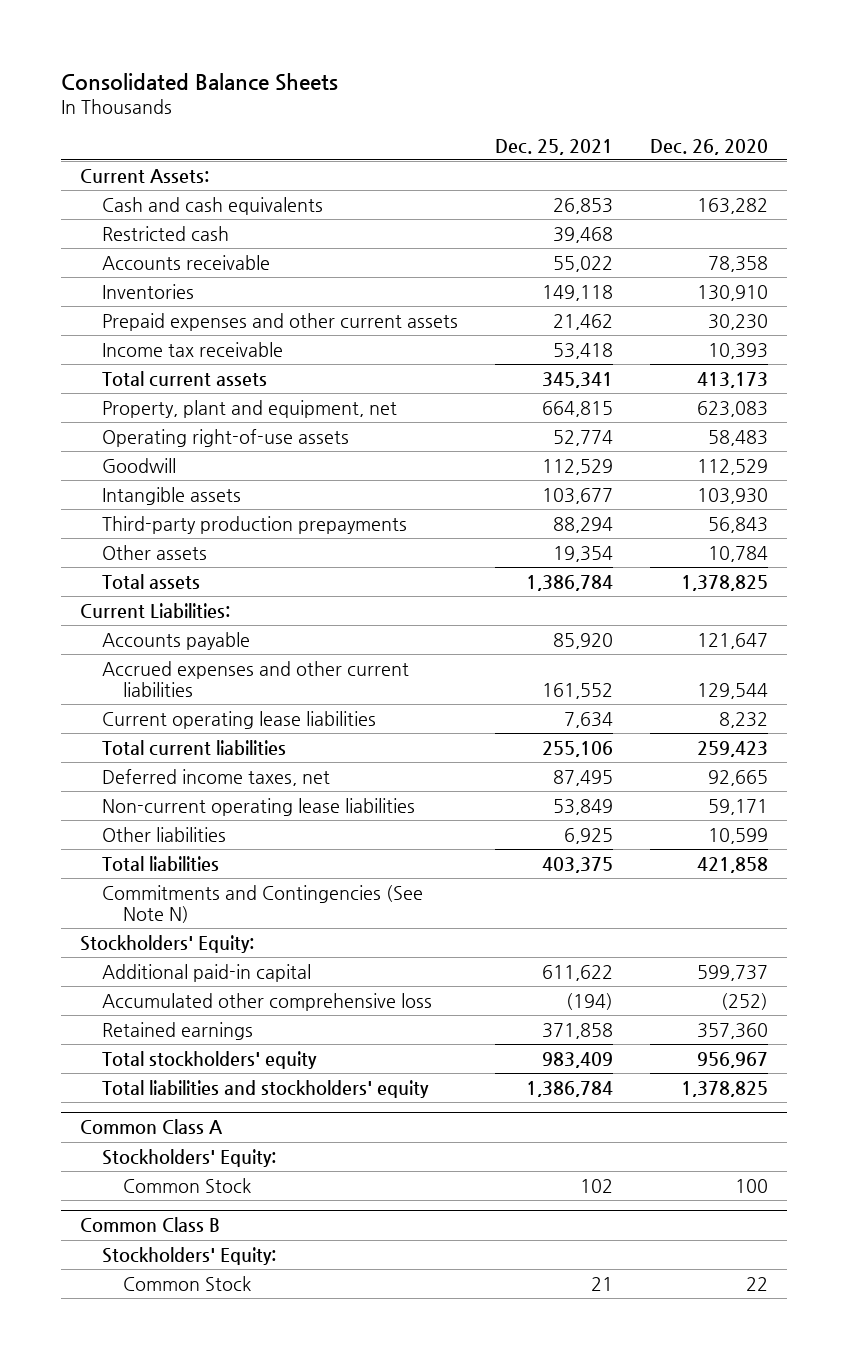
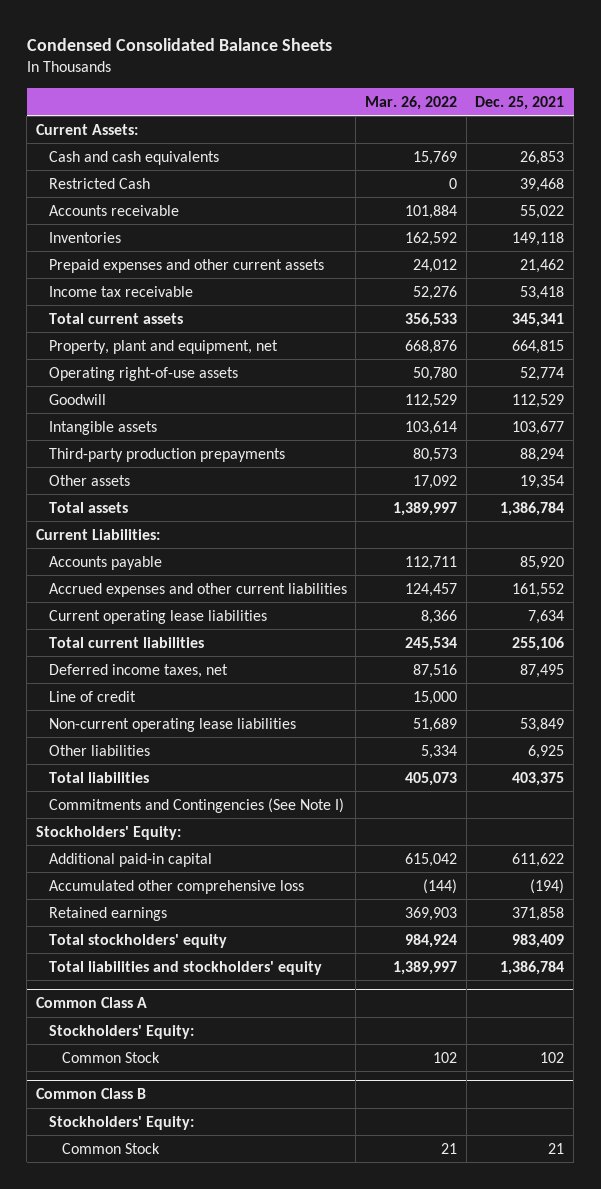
- Consolidated Balance Sheets
+ Condensed Consolidated Balance Sheets
- | Dec. 25, 2021 | Dec. 26, 2020
+ | Mar. 26, 2022 | Dec. 25, 2021
- Restricted cash | 39,468 |
+ Restricted Cash | 0 | 39,468
+ Line of credit | 15,000 |
- Commitments and Contingencies (See Note N)
+ Commitments and Contingencies (See Note I)

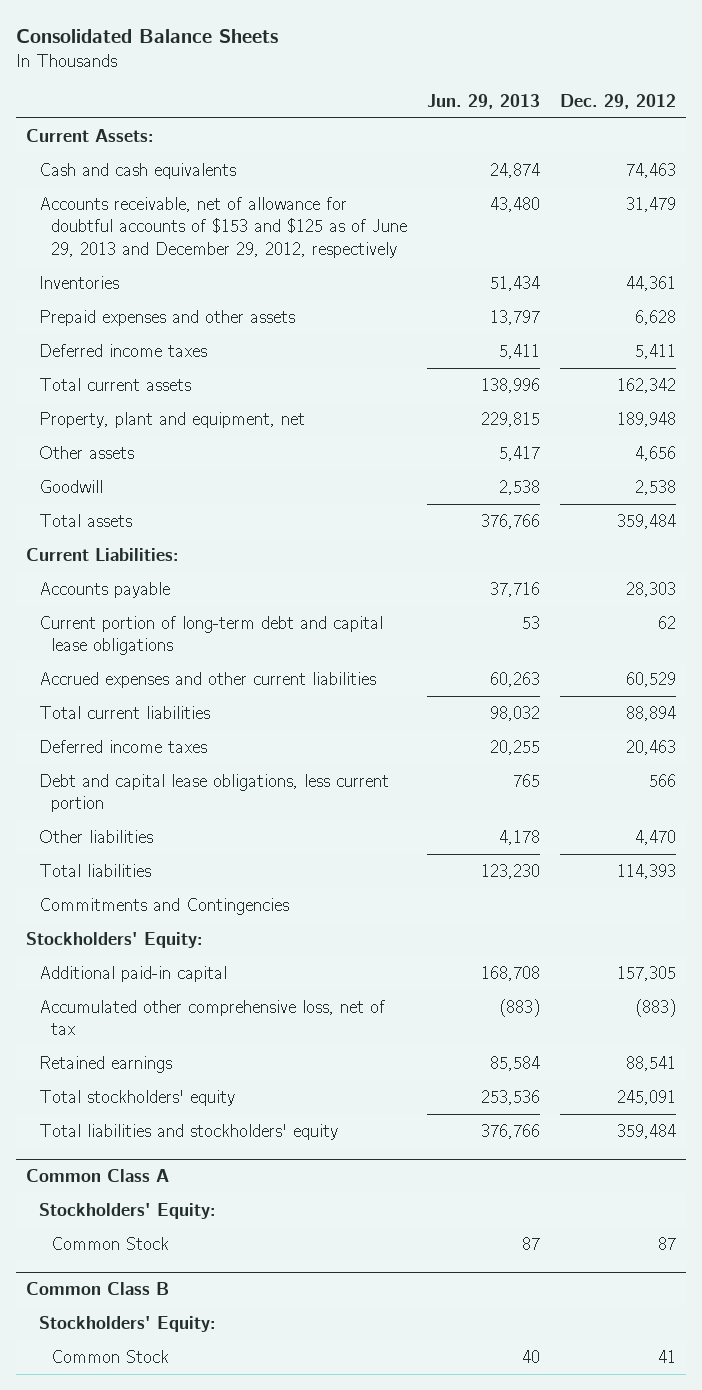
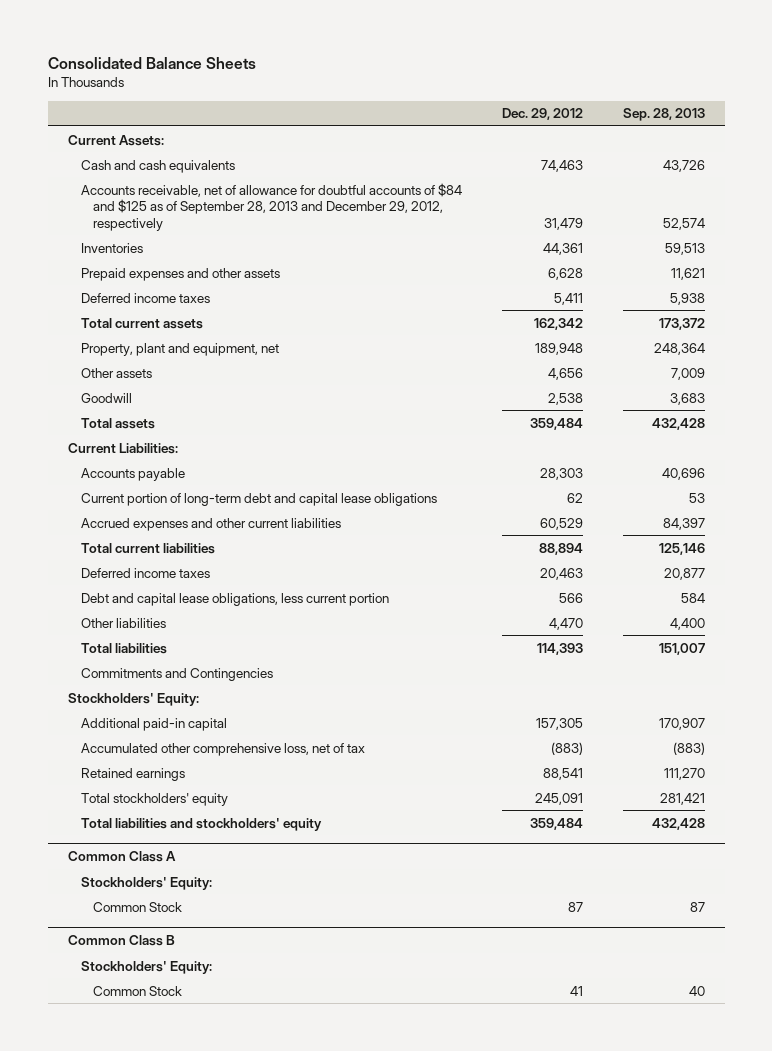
- | Jun. 29, 2013 | Dec. 29, 2012
+ | Dec. 29, 2012 | Sep. 28, 2013
- Accounts receivable, net of allowance for doubtful accounts of $153 and $125 as of June 29, 2013 and December 29, 2012, respectively | 43,480 | 31,479
+ Accounts receivable, net of allowance for doubtful accounts of $84 and $125 as of September 28, 2013 and December 29, 2012, respectively | 31,479 | 52,574

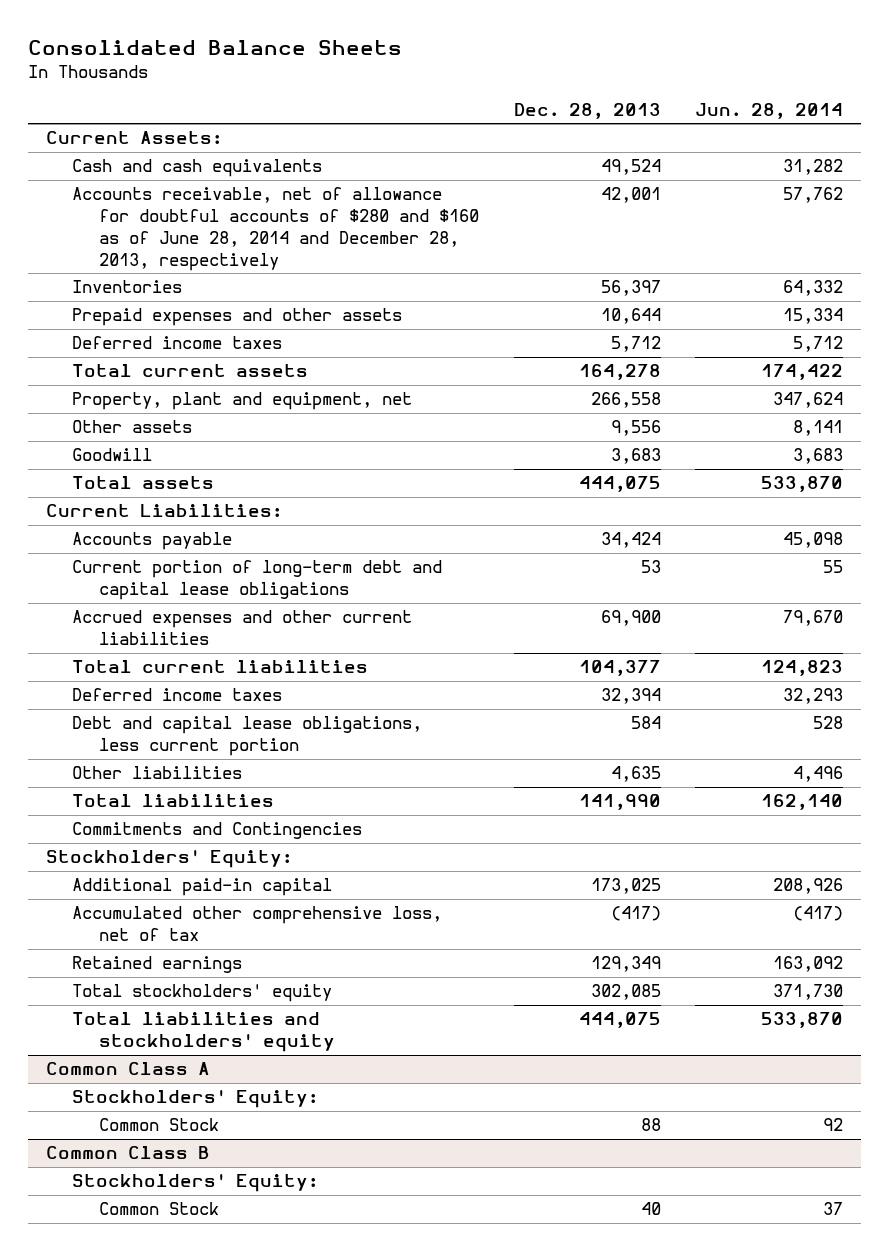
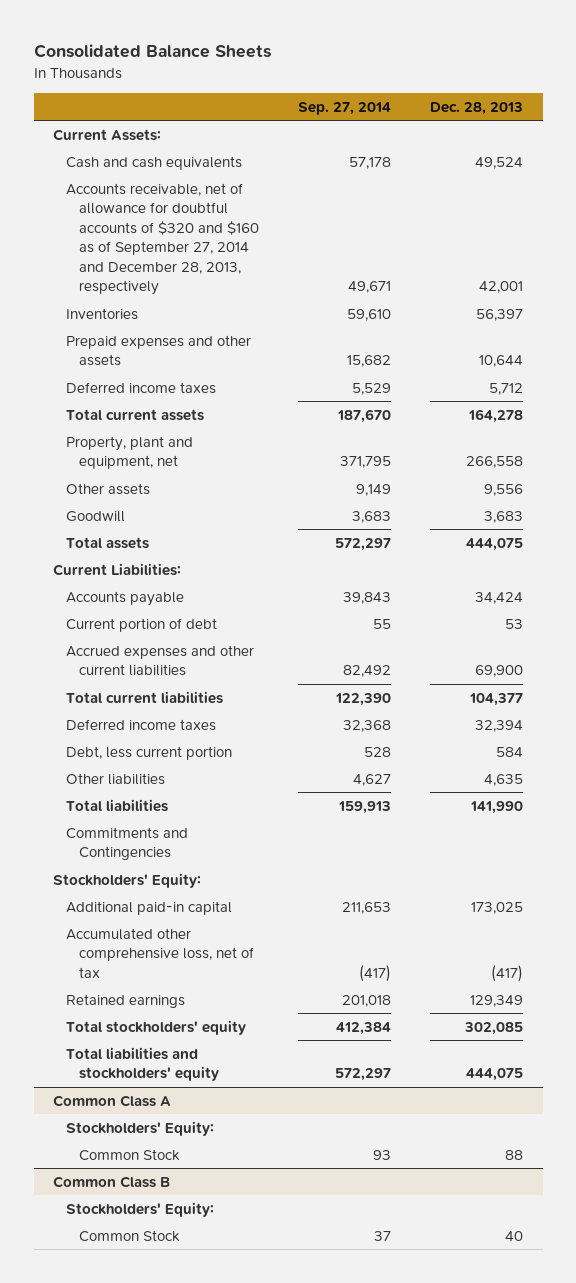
- | Dec. 28, 2013 | Jun. 28, 2014
+ | Sep. 27, 2014 | Dec. 28, 2013
- Accounts receivable, net of allowance for doubtful accounts of $280 and $160 as of June 28, 2014 and December 28, 2013, respectively | 42,001 | 57,762
+ Accounts receivable, net of allowance for doubtful accounts of $320 and $160 as of September 27, 2014 and December 28, 2013, respectively | 49,671 | 42,001
- Current portion of long-term debt and capital lease obligations | 53 | 55
+ Current portion of debt | 55 | 53
- Debt and capital lease obligations, less current portion | 584 | 528
+ Debt, less current portion | 528 | 584

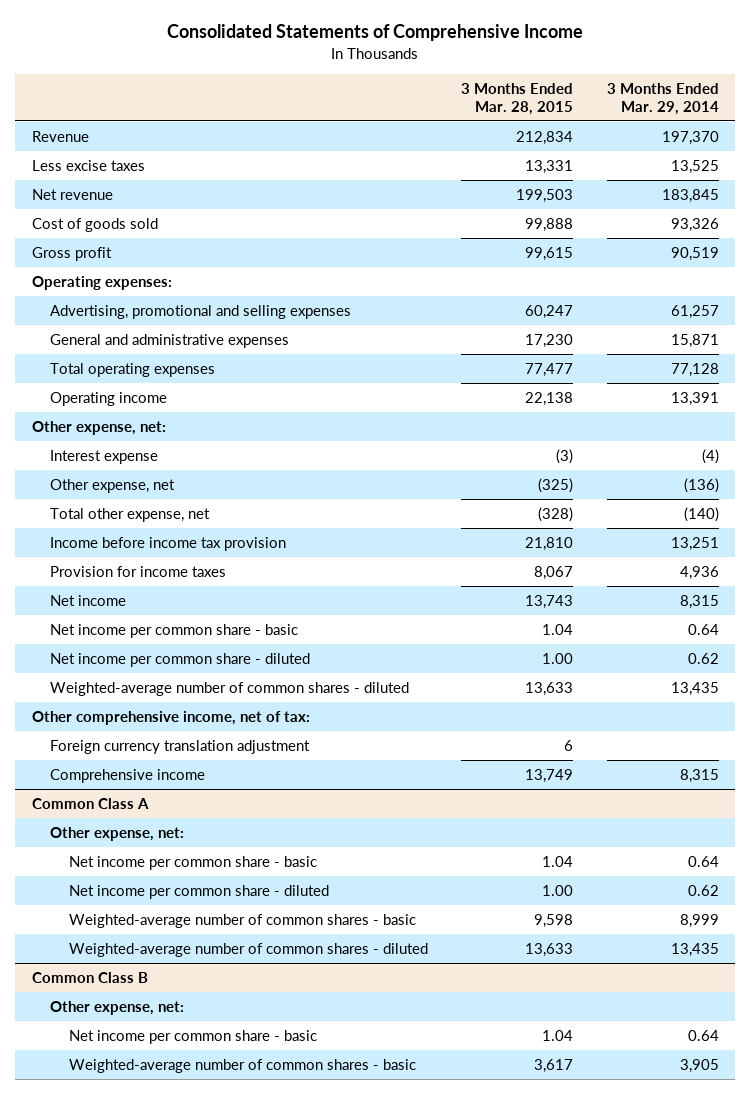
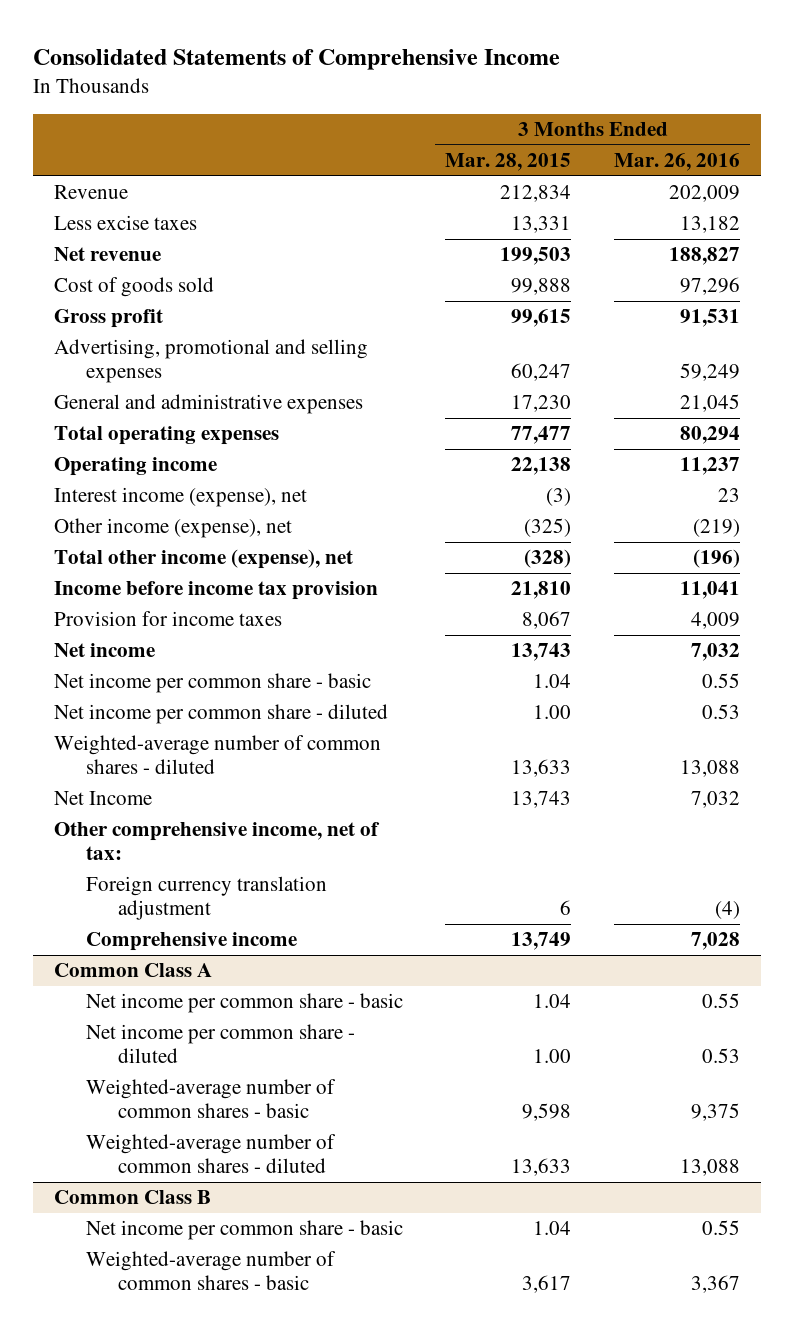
- | 3 Months Ended Mar. 28, 2015 | 3 Months Ended Mar. 29, 2014
+ | 3 Months Ended Mar. 28, 2015 | 3 Months Ended Mar. 26, 2016
- Operating expenses:
- Other expense, net:
- Interest expense | (3) | (4)
- Other expense, net | (325) | (136)
- Total other expense, net | (328) | (140)
+ Interest income (expense), net | (3) | 23
+ Other income (expense), net | (325) | (219)
+ Total other income (expense), net | (328) | (196)
+ Net Income | 13,743 | 7,032
@ Common Class A
- Other expense, net:
@ Common Class B
- Other expense, net:

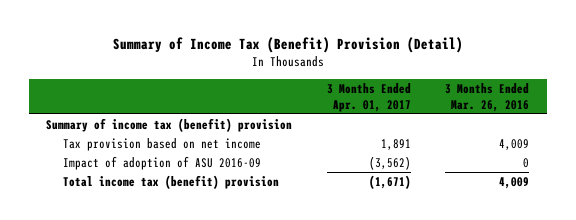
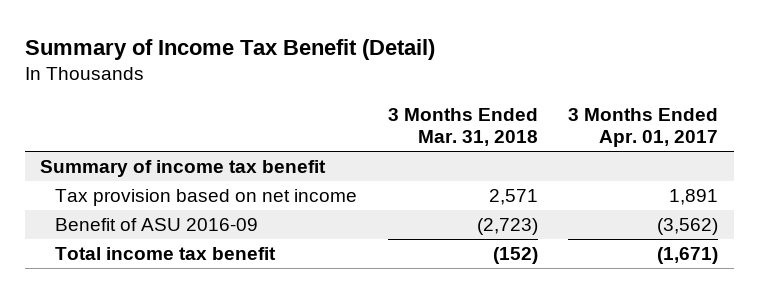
- Summary of Income Tax (Benefit) Provision (Detail)
+ Summary of Income Tax Benefit (Detail)
- | 3 Months Ended Apr. 01, 2017 | 3 Months Ended Mar. 26, 2016
+ | 3 Months Ended Mar. 31, 2018 | 3 Months Ended Apr. 01, 2017
- Summary of income tax (benefit) provision
+ Summary of income tax benefit
- Impact of adoption of ASU 2016-09 | (3,562) | 0
- Total income tax (benefit) provision | (1,671) | 4,009
+ Benefit of ASU 2016-09 | (2,723) | (3,562)
+ Total income tax benefit | (152) | (1,671)

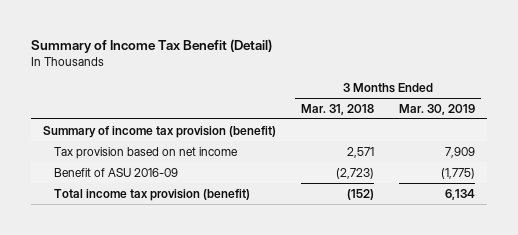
- | 3 Months Ended Mar. 31, 2018 | 3 Months Ended Apr. 01, 2017
+ | 3 Months Ended Mar. 31, 2018 | 3 Months Ended Mar. 30, 2019
- Summary of income tax benefit
+ Summary of income tax provision (benefit)
- Total income tax benefit | (152) | (1,671)
+ Total income tax provision (benefit) | (152) | 6,134

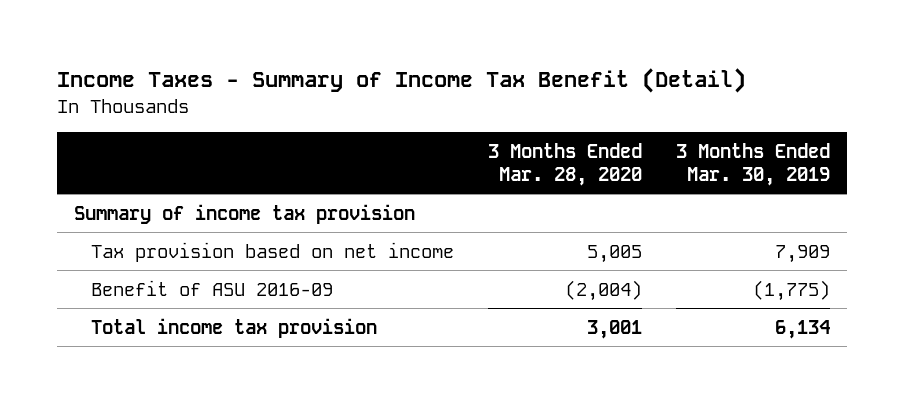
- Summary of Income Tax Benefit (Detail)
+ Income Taxes - Summary of Income Tax Benefit (Detail)
- | 3 Months Ended Mar. 31, 2018 | 3 Months Ended Mar. 30, 2019
+ | 3 Months Ended Mar. 28, 2020 | 3 Months Ended Mar. 30, 2019
- Summary of income tax provision (benefit)
+ Summary of income tax provision
- Total income tax provision (benefit) | (152) | 6,134
+ Total income tax provision | 3,001 | 6,134

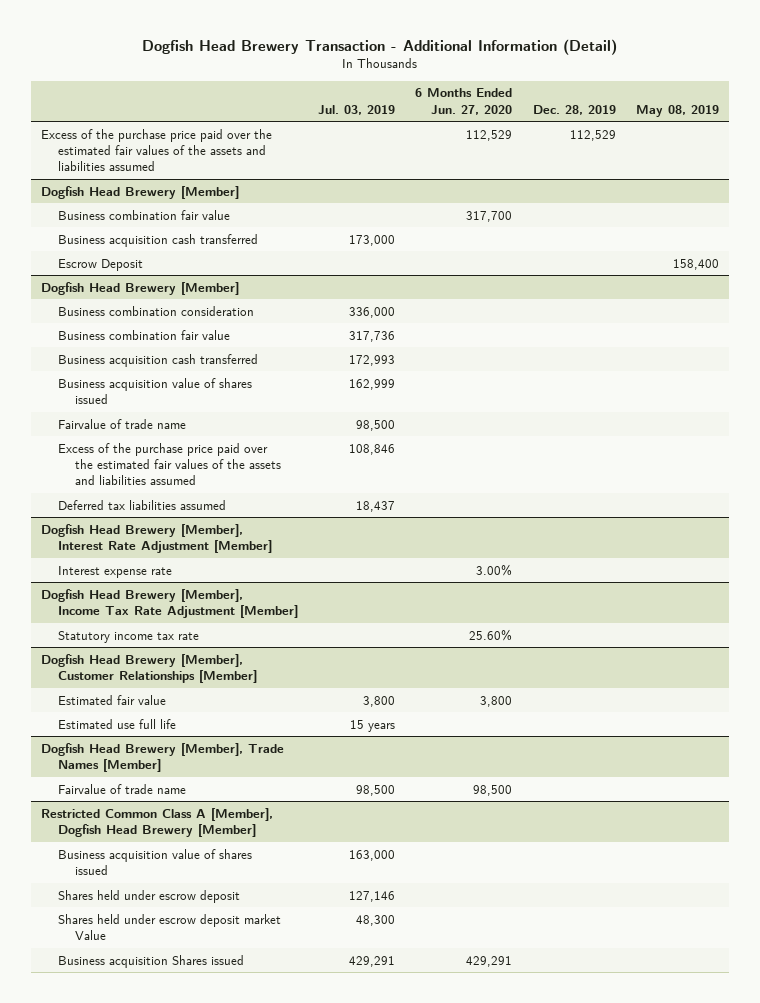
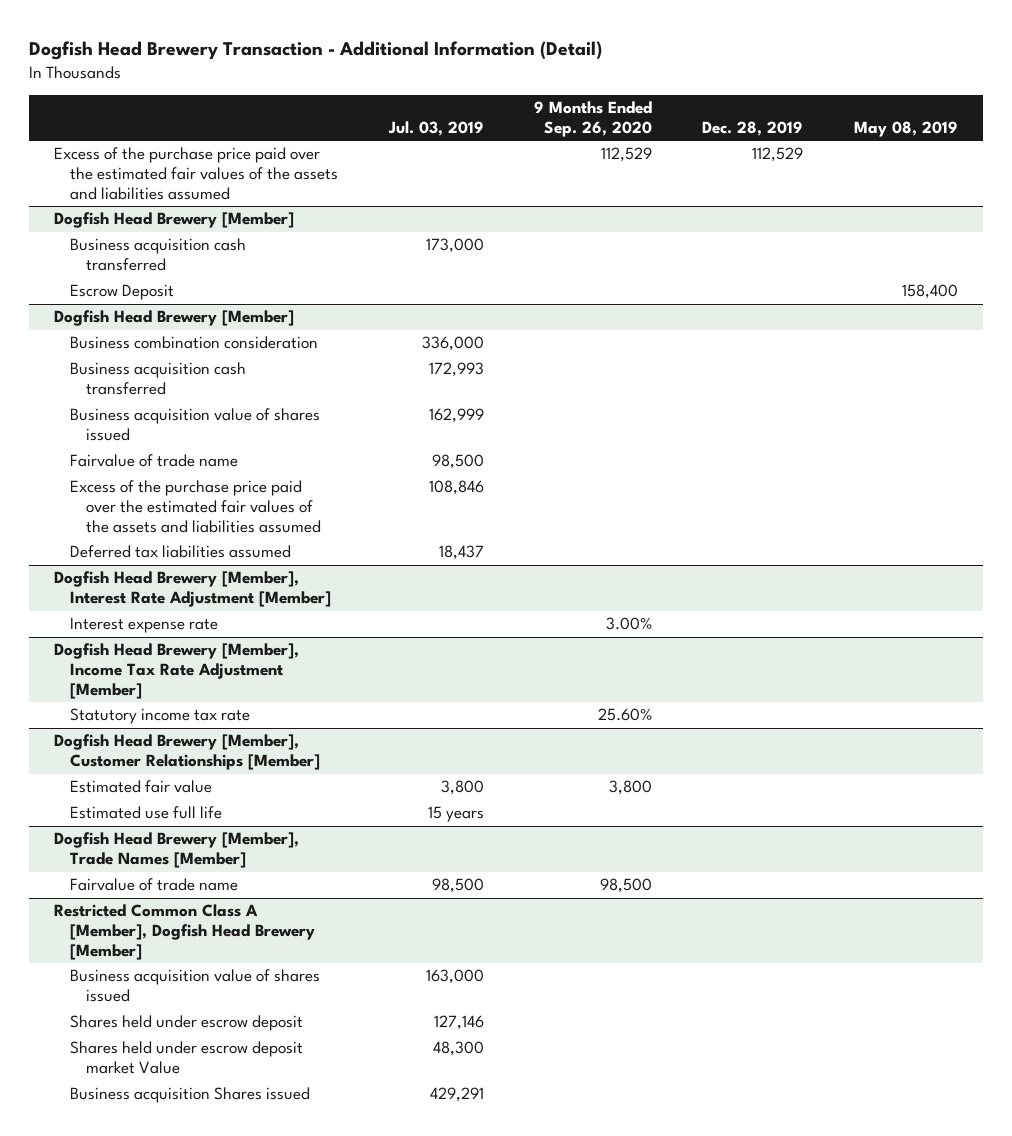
- | Jul. 03, 2019 | 6 Months Ended Jun. 27, 2020 | Dec. 28, 2019 | May 08, 2019
+ | Jul. 03, 2019 | 9 Months Ended Sep. 26, 2020 | Dec. 28, 2019 | May 08, 2019
@ Dogfish Head Brewery [Member]
- Business combination fair value | | 317,700 | |
- Business combination fair value | 317,736 | | |

